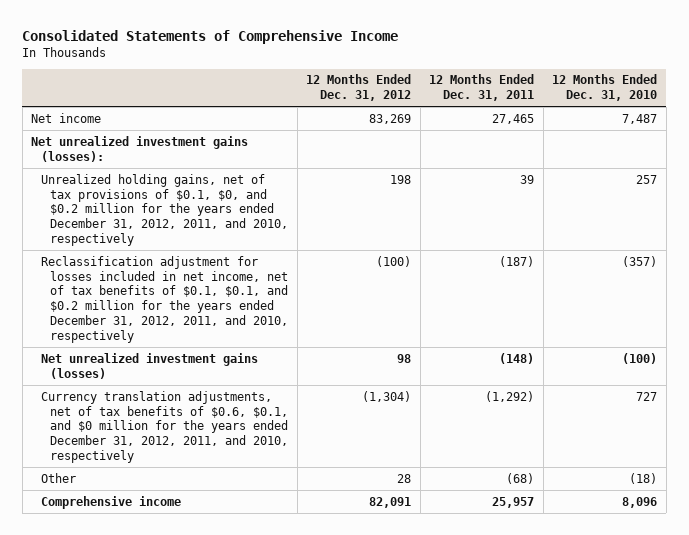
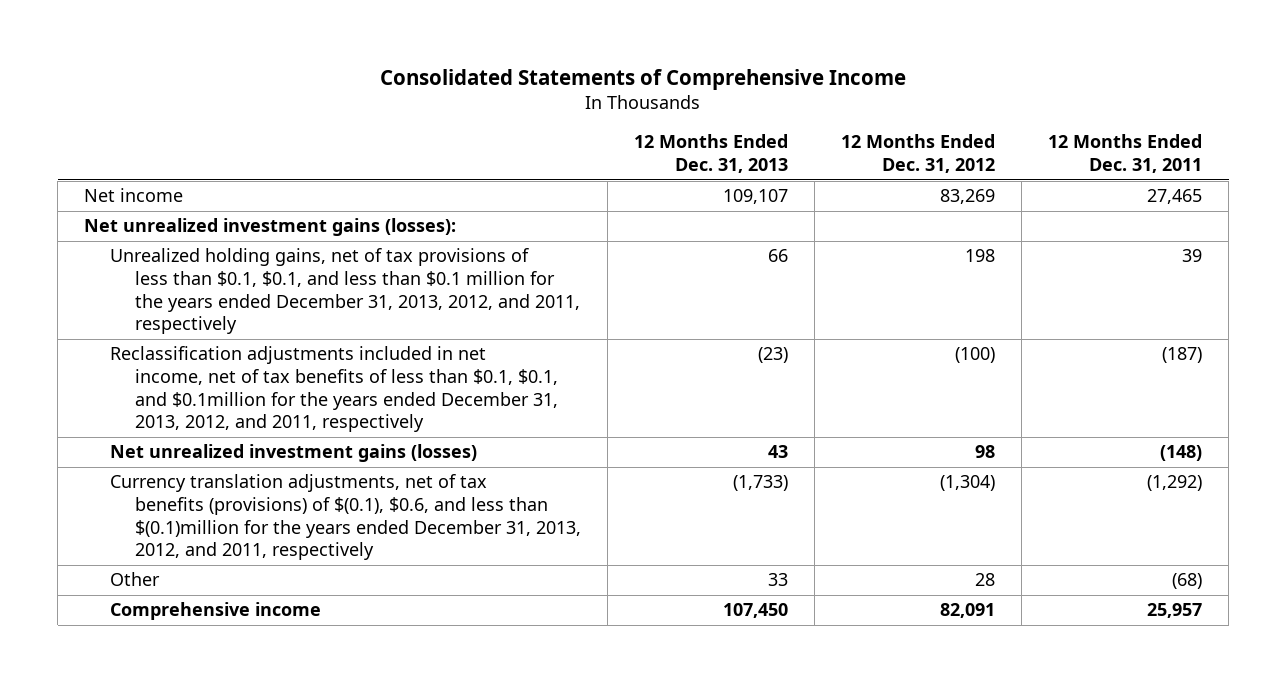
- | 12 Months Ended Dec. 31, 2012 | 12 Months Ended Dec. 31, 2011 | 12 Months Ended Dec. 31, 2010
+ | 12 Months Ended Dec. 31, 2013 | 12 Months Ended Dec. 31, 2012 | 12 Months Ended Dec. 31, 2011
- Unrealized holding gains, net of tax provisions of $0.1, $0, and $0.2 million for the years ended December 31, 2012, 2011, and 2010, respectively | 198 | 39 | 257
- Reclassification adjustment for losses included in net income, net of tax benefits of $0.1, $0.1, and $0.2 million for the years ended December 31, 2012, 2011, and 2010, respectively | (100) | (187) | (357)
+ Unrealized holding gains, net of tax provisions of less than $0.1, $0.1, and less than $0.1 million for the years ended December 31, 2013, 2012, and 2011, respectively | 66 | 198 | 39
+ Reclassification adjustments included in net income, net of tax benefits of less than $0.1, $0.1, and $0.1million for the years ended December 31, 2013, 2012, and 2011, respectively | (23) | (100) | (187)
- Currency translation adjustments, net of tax benefits of $0.6, $0.1, and $0 million for the years ended December 31, 2012, 2011, and 2010, respectively | (1,304) | (1,292) | 727
+ Currency translation adjustments, net of tax benefits (provisions) of $(0.1), $0.6, and less than $(0.1)million for the years ended December 31, 2013, 2012, and 2011, respectively | (1,733) | (1,304) | (1,292)

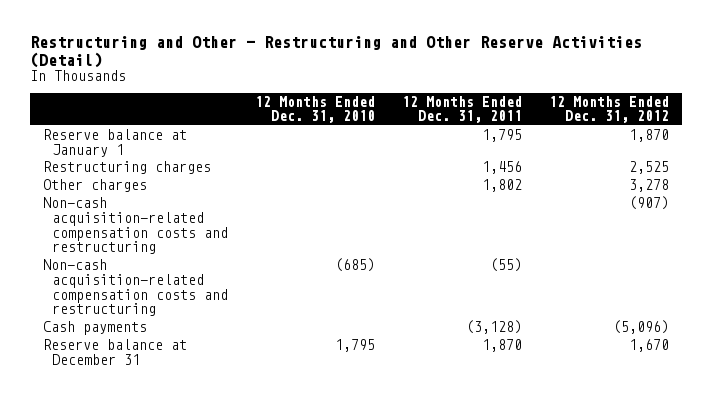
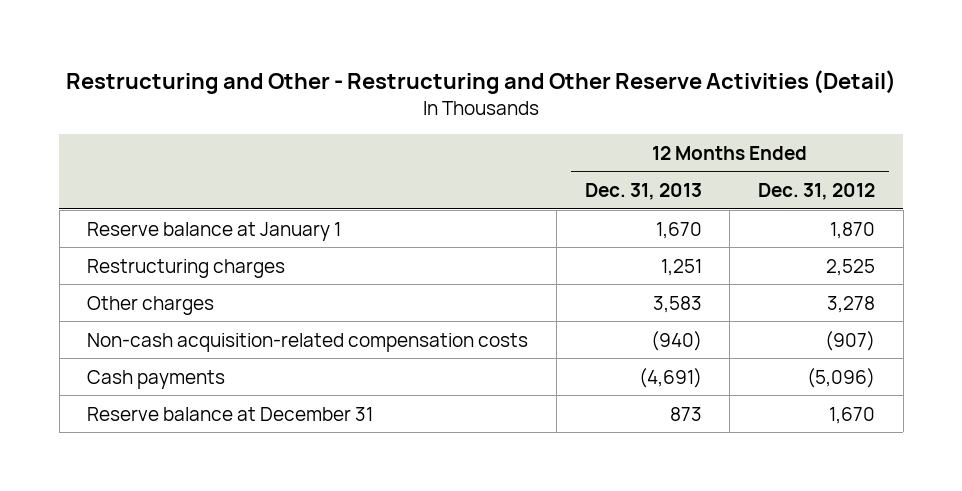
- | 12 Months Ended Dec. 31, 2010 | 12 Months Ended Dec. 31, 2011 | 12 Months Ended Dec. 31, 2012
+ | 12 Months Ended Dec. 31, 2013 | 12 Months Ended Dec. 31, 2012
- Non-cash acquisition-related compensation costs and restructuring | | | (907)
- Non-cash acquisition-related compensation costs and restructuring | (685) | (55) |
+ Non-cash acquisition-related compensation costs | (940) | (907)

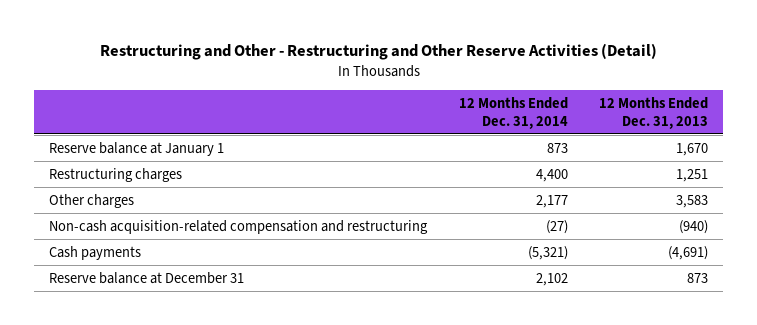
- | 12 Months Ended Dec. 31, 2013 | 12 Months Ended Dec. 31, 2012
+ | 12 Months Ended Dec. 31, 2014 | 12 Months Ended Dec. 31, 2013
- Non-cash acquisition-related compensation costs | (940) | (907)
+ Non-cash acquisition-related compensation and restructuring | (27) | (940)

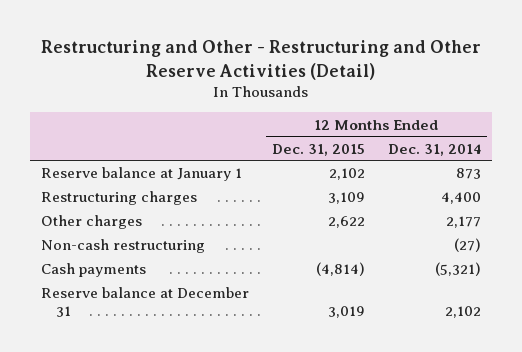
- | 12 Months Ended Dec. 31, 2014 | 12 Months Ended Dec. 31, 2013
+ | 12 Months Ended Dec. 31, 2015 | 12 Months Ended Dec. 31, 2014
- Non-cash acquisition-related compensation and restructuring | (27) | (940)
+ Non-cash restructuring | | (27)

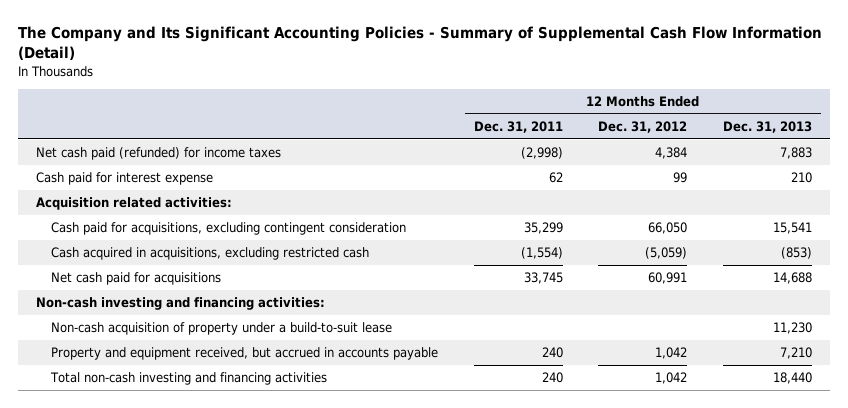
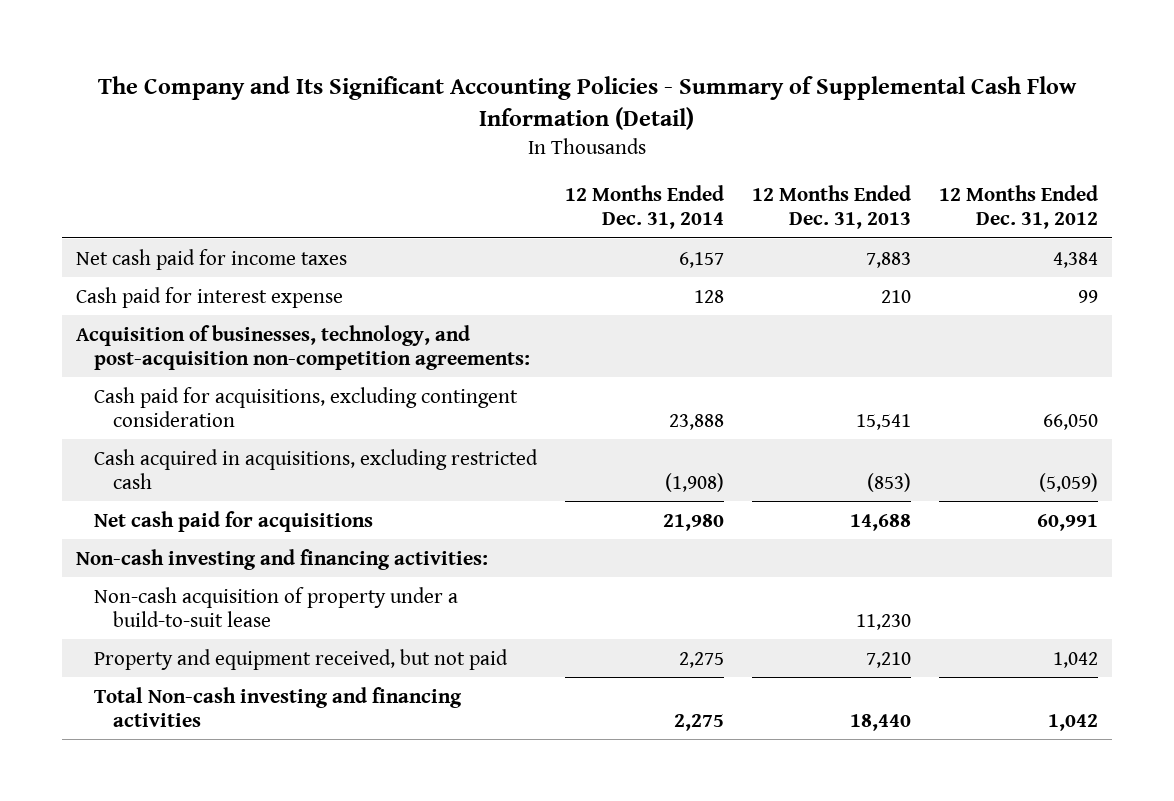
- | 12 Months Ended Dec. 31, 2011 | 12 Months Ended Dec. 31, 2012 | 12 Months Ended Dec. 31, 2013
+ | 12 Months Ended Dec. 31, 2014 | 12 Months Ended Dec. 31, 2013 | 12 Months Ended Dec. 31, 2012
- Net cash paid (refunded) for income taxes | (2,998) | 4,384 | 7,883
+ Net cash paid for income taxes | 6,157 | 7,883 | 4,384
- Acquisition related activities:
+ Acquisition of businesses, technology, and post-acquisition non-competition agreements:
- Property and equipment received, but accrued in accounts payable | 240 | 1,042 | 7,210
- Total non-cash investing and financing activities | 240 | 1,042 | 18,440
+ Property and equipment received, but not paid | 2,275 | 7,210 | 1,042
+ Total Non-cash investing and financing activities | 2,275 | 18,440 | 1,042

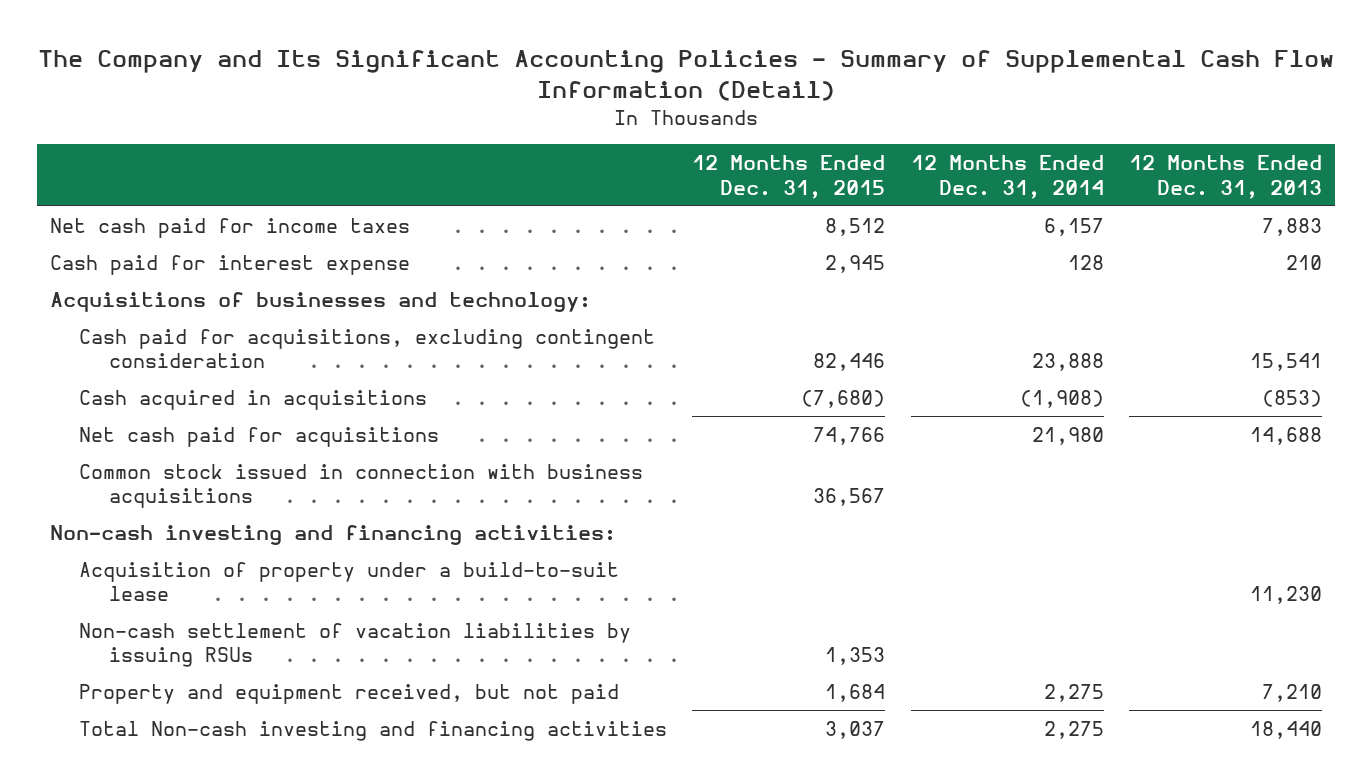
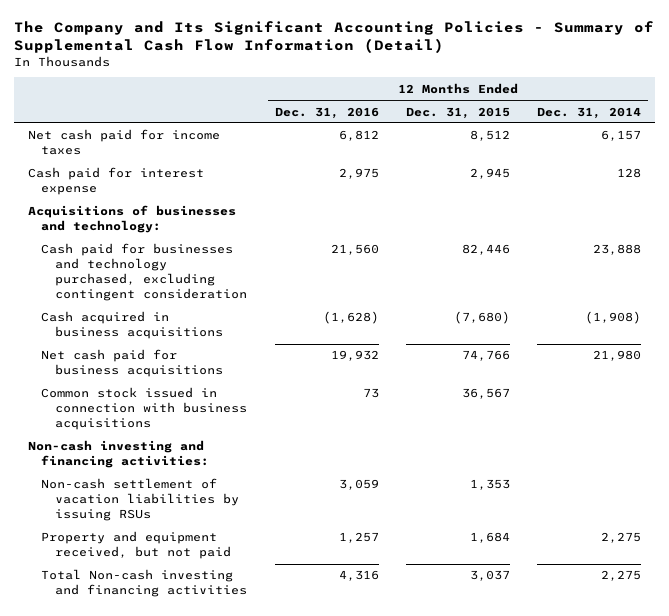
- | 12 Months Ended Dec. 31, 2015 | 12 Months Ended Dec. 31, 2014 | 12 Months Ended Dec. 31, 2013
+ | 12 Months Ended Dec. 31, 2016 | 12 Months Ended Dec. 31, 2015 | 12 Months Ended Dec. 31, 2014
- Cash paid for acquisitions, excluding contingent consideration | 82,446 | 23,888 | 15,541
- Cash acquired in acquisitions | (7,680) | (1,908) | (853)
- Net cash paid for acquisitions | 74,766 | 21,980 | 14,688
+ Cash paid for businesses and technology purchased, excluding contingent consideration | 21,560 | 82,446 | 23,888
+ Cash acquired in business acquisitions | (1,628) | (7,680) | (1,908)
+ Net cash paid for business acquisitions | 19,932 | 74,766 | 21,980
- Acquisition of property under a build-to-suit lease | | | 11,230

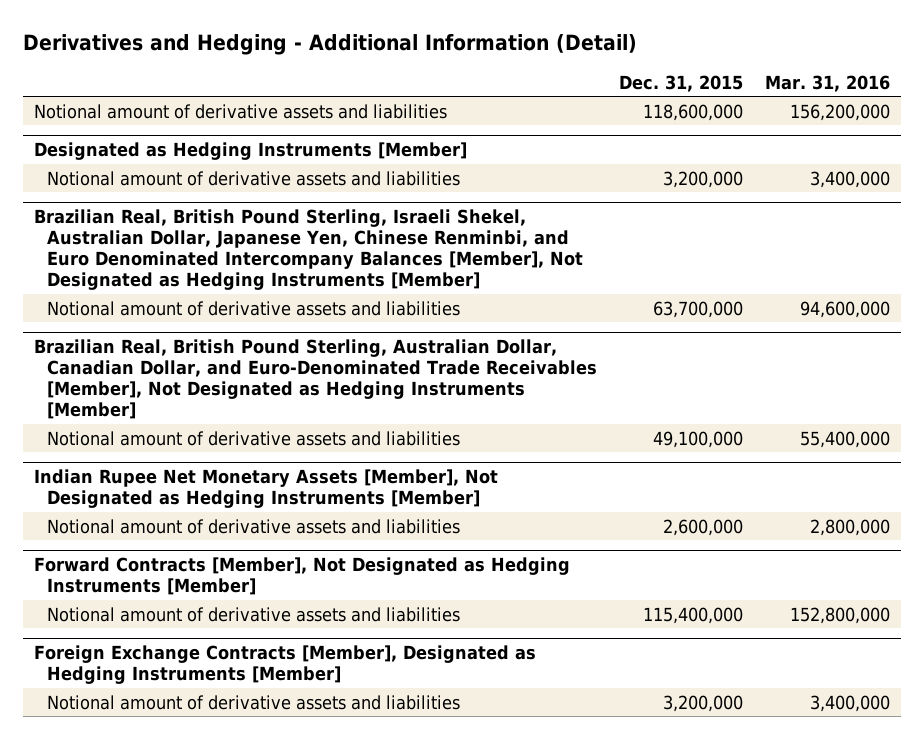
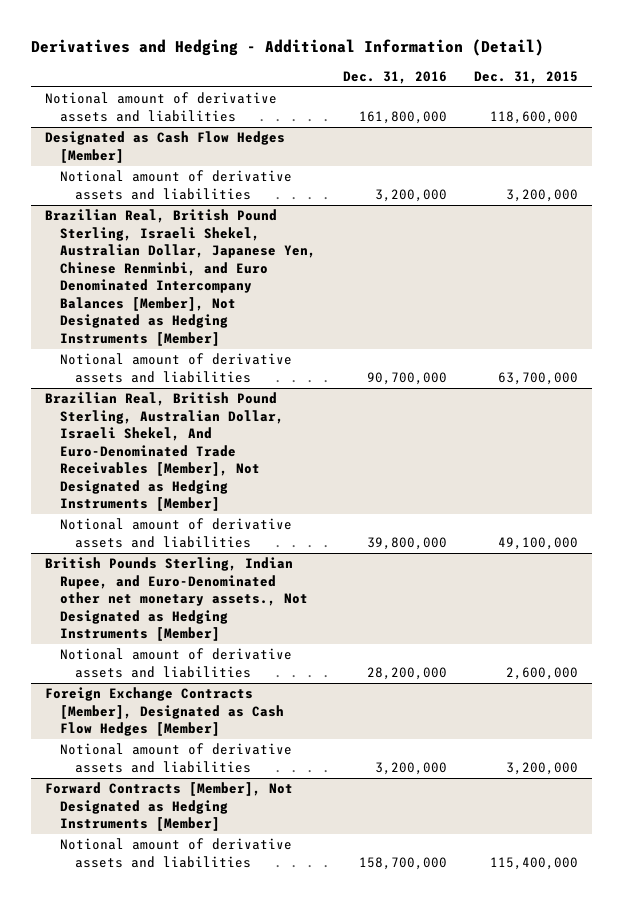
- | Dec. 31, 2015 | Mar. 31, 2016
+ | Dec. 31, 2016 | Dec. 31, 2015
- Designated as Hedging Instruments [Member]
+ Designated as Cash Flow Hedges [Member]
- Brazilian Real, British Pound Sterling, Australian Dollar, Canadian Dollar, and Euro-Denominated Trade Receivables [Member], Not Designated as Hedging Instruments [Member]
+ Brazilian Real, British Pound Sterling, Australian Dollar, Israeli Shekel, And Euro-Denominated Trade Receivables [Member], Not Designated as Hedging Instruments [Member]
- Indian Rupee Net Monetary Assets [Member], Not Designated as Hedging Instruments [Member]
+ British Pounds Sterling, Indian Rupee, and Euro-Denominated other net monetary assets., Not Designated as Hedging Instruments [Member]
+ Foreign Exchange Contracts [Member], Designated as Cash Flow Hedges [Member]
+ Notional amount of derivative assets and liabilities | 3,200,000 | 3,200,000
- Foreign Exchange Contracts [Member], Designated as Hedging Instruments [Member]
- Notional amount of derivative assets and liabilities | 3,200,000 | 3,400,000

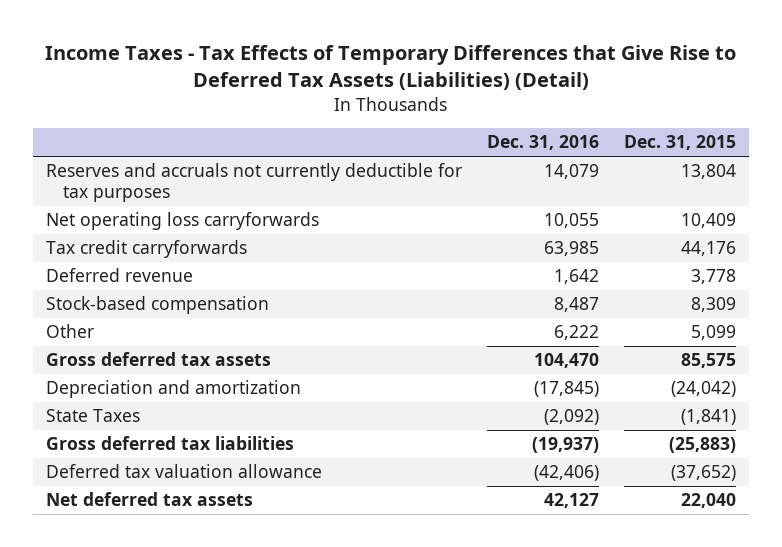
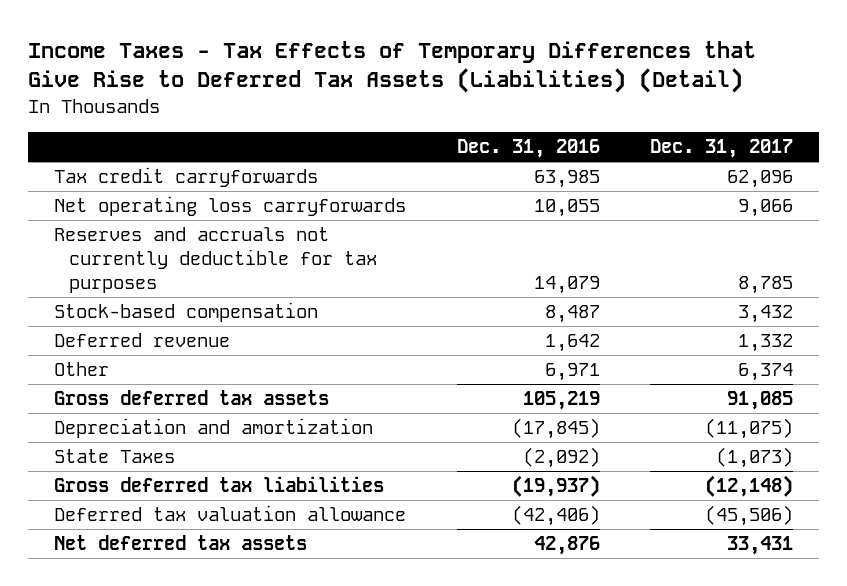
- | Dec. 31, 2016 | Dec. 31, 2015
+ | Dec. 31, 2016 | Dec. 31, 2017
moved down: Net operating loss carryforwards | 10,055 | 9,066
moved down: Reserves and accruals not currently deductible for tax purposes | 14,079 | 8,785
- Other | 6,222 | 5,099
- Gross deferred tax assets | 104,470 | 85,575
moved down: Deferred revenue | 1,642 | 1,332
+ Other | 6,971 | 6,374
+ Gross deferred tax assets | 105,219 | 91,085
- Net deferred tax assets | 42,127 | 22,040
+ Net deferred tax assets | 42,876 | 33,431

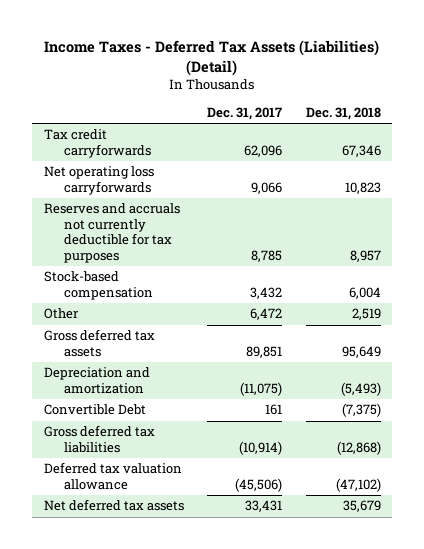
- Income Taxes - Tax Effects of Temporary Differences that Give Rise to Deferred Tax Assets (Liabilities) (Detail)
+ Income Taxes - Deferred Tax Assets (Liabilities) (Detail)
- | Dec. 31, 2016 | Dec. 31, 2017
+ | Dec. 31, 2017 | Dec. 31, 2018
- Deferred revenue | 1,642 | 1,332
- Other | 6,971 | 6,374
- Gross deferred tax assets | 105,219 | 91,085
+ Other | 6,472 | 2,519
+ Gross deferred tax assets | 89,851 | 95,649
- State Taxes | (2,092) | (1,073)
- Gross deferred tax liabilities | (19,937) | (12,148)
+ Convertible Debt | 161 | (7,375)
+ Gross deferred tax liabilities | (10,914) | (12,868)

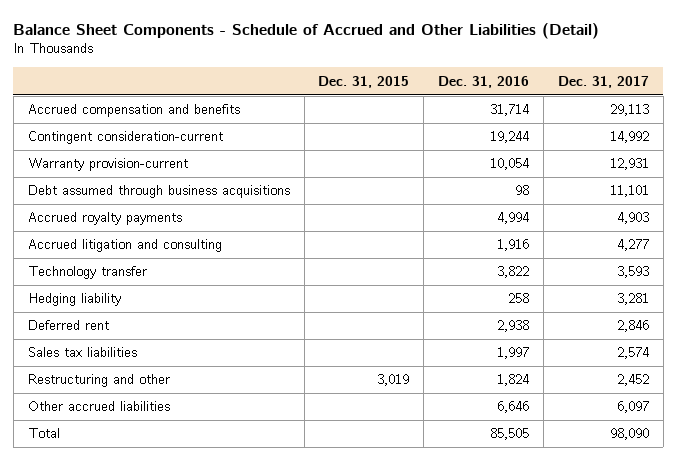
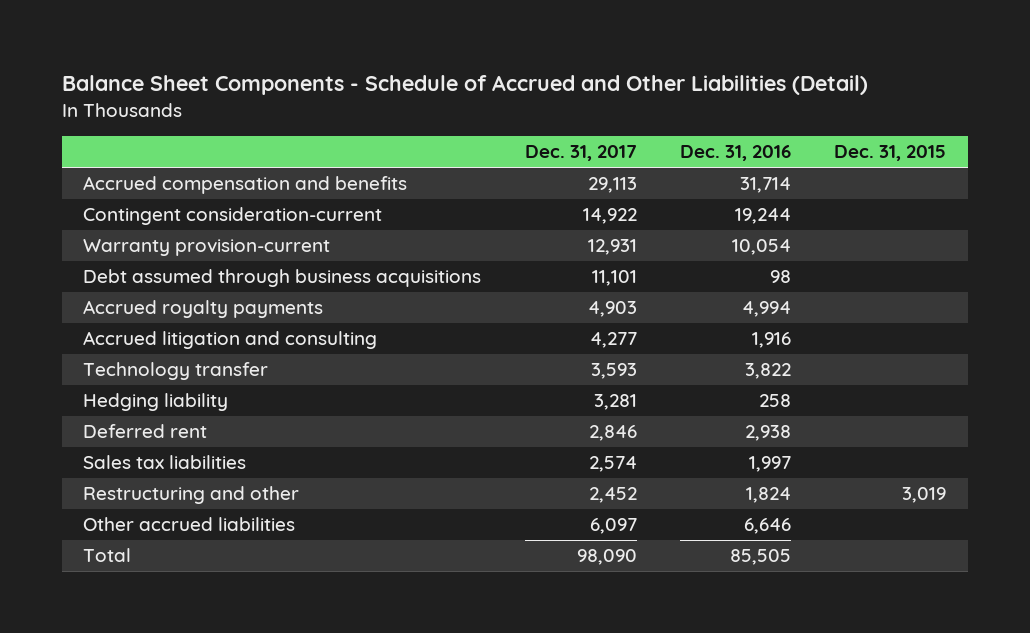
- | Dec. 31, 2015 | Dec. 31, 2016 | Dec. 31, 2017
+ | Dec. 31, 2017 | Dec. 31, 2016 | Dec. 31, 2015
- Contingent consideration-current | | 19,244 | 14,992
+ Contingent consideration-current | 14,922 | 19,244 |

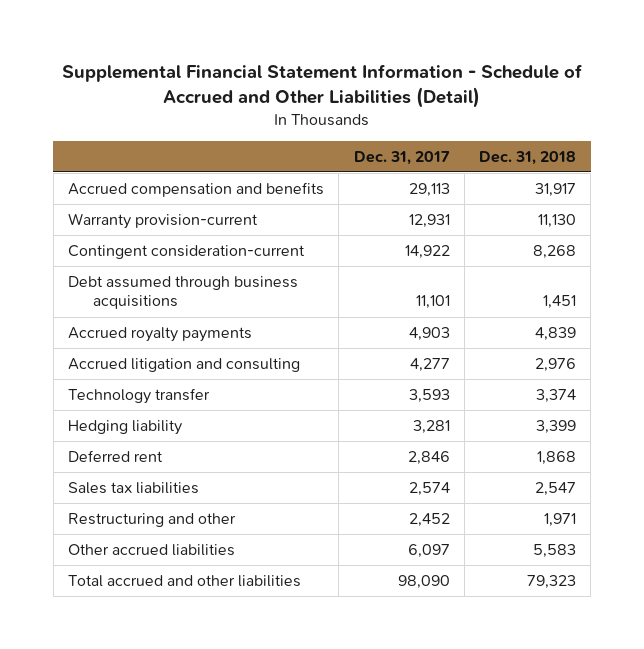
- Balance Sheet Components - Schedule of Accrued and Other Liabilities (Detail)
+ Supplemental Financial Statement Information - Schedule of Accrued and Other Liabilities (Detail)
- | Dec. 31, 2017 | Dec. 31, 2016 | Dec. 31, 2015
+ | Dec. 31, 2017 | Dec. 31, 2018
moved down: Contingent consideration-current | 14,922 | 8,268
- Total | 98,090 | 85,505 |
+ Total accrued and other liabilities | 98,090 | 79,323

